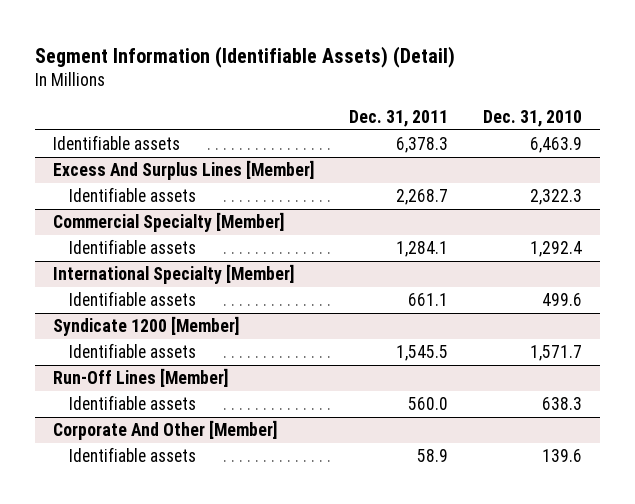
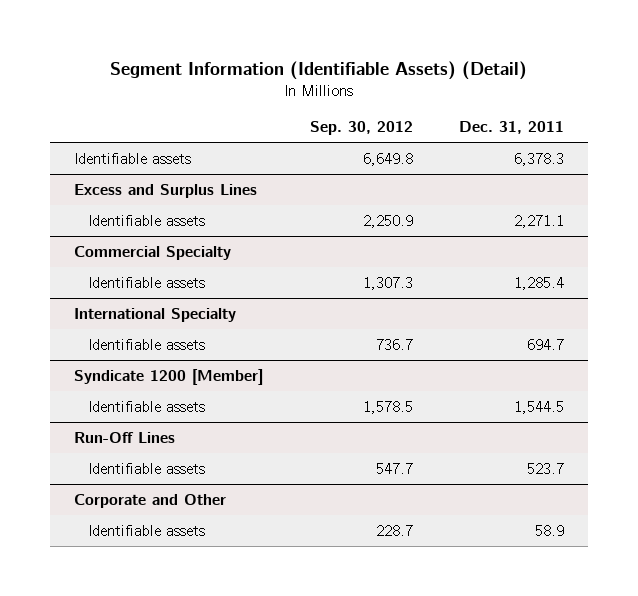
- | Dec. 31, 2011 | Dec. 31, 2010
+ | Sep. 30, 2012 | Dec. 31, 2011
- Excess And Surplus Lines [Member]
- Identifiable assets | 2,268.7 | 2,322.3
- Commercial Specialty [Member]
- Identifiable assets | 1,284.1 | 1,292.4
- International Specialty [Member]
- Identifiable assets | 661.1 | 499.6
+ Excess and Surplus Lines
+ Identifiable assets | 2,250.9 | 2,271.1
+ Commercial Specialty
+ Identifiable assets | 1,307.3 | 1,285.4
+ International Specialty
+ Identifiable assets | 736.7 | 694.7
@ Syndicate 1200 [Member]
- Identifiable assets | 1,545.5 | 1,571.7
- Run-Off Lines [Member]
- Identifiable assets | 560.0 | 638.3
- Corporate And Other [Member]
@ Syndicate 1200 [Member]
+ Identifiable assets | 1,578.5 | 1,544.5
+ Run-Off Lines
+ Identifiable assets | 547.7 | 523.7
+ Corporate and Other

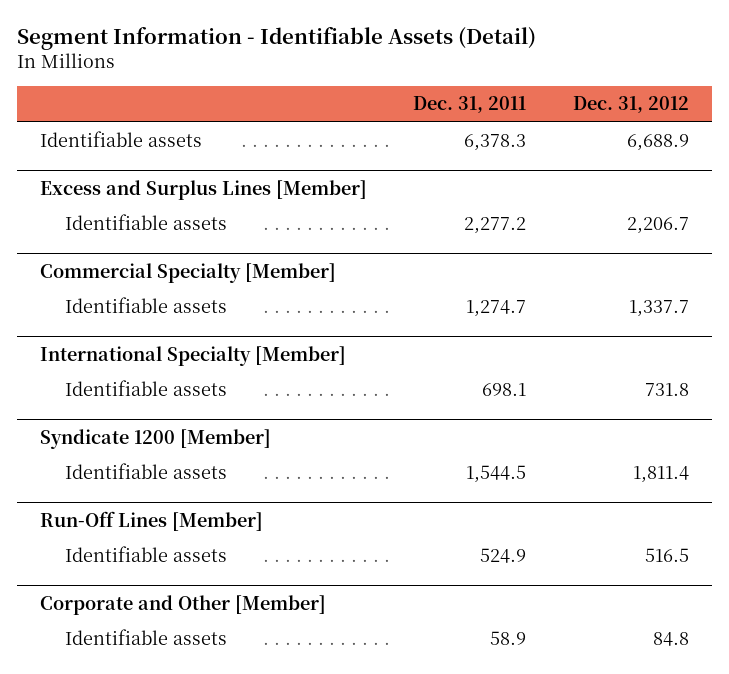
- Segment Information (Identifiable Assets) (Detail)
+ Segment Information - Identifiable Assets (Detail)
- | Sep. 30, 2012 | Dec. 31, 2011
+ | Dec. 31, 2011 | Dec. 31, 2012
- Excess and Surplus Lines
- Identifiable assets | 2,250.9 | 2,271.1
- Commercial Specialty
- Identifiable assets | 1,307.3 | 1,285.4
- International Specialty
- Identifiable assets | 736.7 | 694.7
+ Excess and Surplus Lines [Member]
+ Identifiable assets | 2,277.2 | 2,206.7
+ Commercial Specialty [Member]
+ Identifiable assets | 1,274.7 | 1,337.7
+ International Specialty [Member]
+ Identifiable assets | 698.1 | 731.8
- Run-Off Lines
- Identifiable assets | 547.7 | 523.7
- Corporate and Other
+ Run-Off Lines [Member]
+ Identifiable assets | 524.9 | 516.5
+ Corporate and Other [Member]

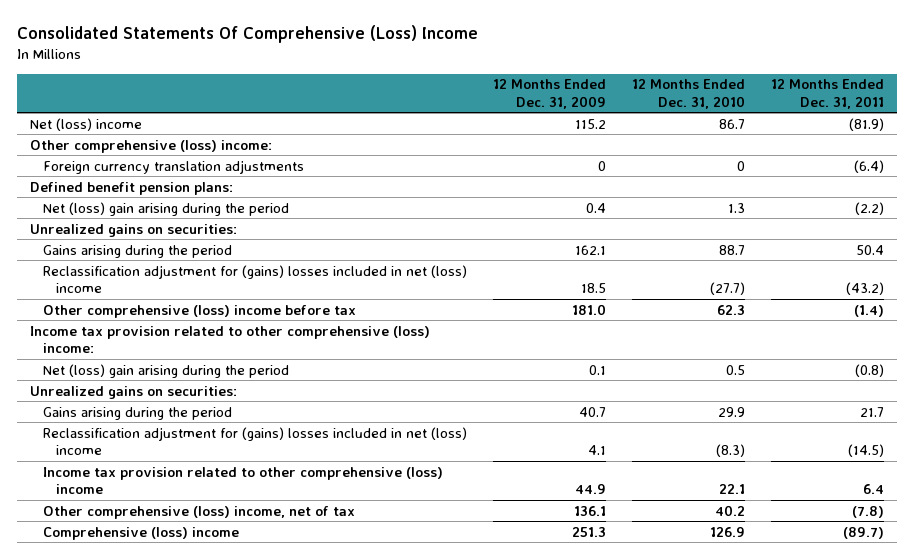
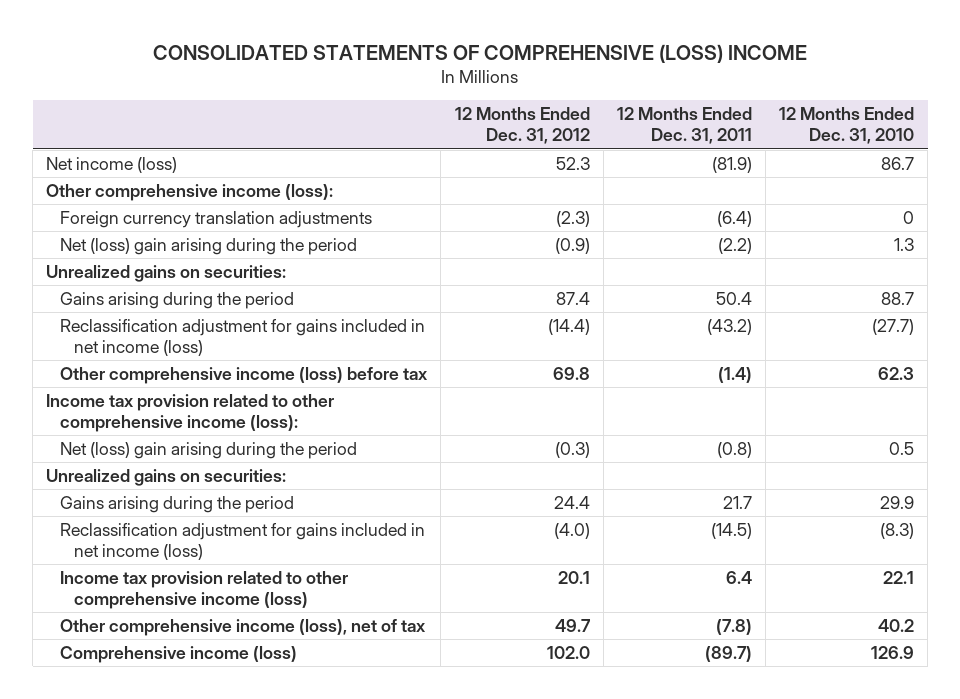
- Consolidated Statements Of Comprehensive (Loss) Income
+ CONSOLIDATED STATEMENTS OF COMPREHENSIVE (LOSS) INCOME
- | 12 Months Ended Dec. 31, 2009 | 12 Months Ended Dec. 31, 2010 | 12 Months Ended Dec. 31, 2011
+ | 12 Months Ended Dec. 31, 2012 | 12 Months Ended Dec. 31, 2011 | 12 Months Ended Dec. 31, 2010
- Net (loss) income | 115.2 | 86.7 | (81.9)
- Other comprehensive (loss) income:
+ Net income (loss) | 52.3 | (81.9) | 86.7
+ Other comprehensive income (loss):
- Defined benefit pension plans:
- Reclassification adjustment for (gains) losses included in net (loss) income | 18.5 | (27.7) | (43.2)
- Other comprehensive (loss) income before tax | 181.0 | 62.3 | (1.4)
- Income tax provision related to other comprehensive (loss) income:
+ Reclassification adjustment for gains included in net income (loss) | (14.4) | (43.2) | (27.7)
+ Other comprehensive income (loss) before tax | 69.8 | (1.4) | 62.3
+ Income tax provision related to other comprehensive income (loss):
- Reclassification adjustment for (gains) losses included in net (loss) income | 4.1 | (8.3) | (14.5)
- Income tax provision related to other comprehensive (loss) income | 44.9 | 22.1 | 6.4
- Other comprehensive (loss) income, net of tax | 136.1 | 40.2 | (7.8)
- Comprehensive (loss) income | 251.3 | 126.9 | (89.7)
+ Reclassification adjustment for gains included in net income (loss) | (4.0) | (14.5) | (8.3)
+ Income tax provision related to other comprehensive income (loss) | 20.1 | 6.4 | 22.1
+ Other comprehensive income (loss), net of tax | 49.7 | (7.8) | 40.2
+ Comprehensive income (loss) | 102.0 | (89.7) | 126.9

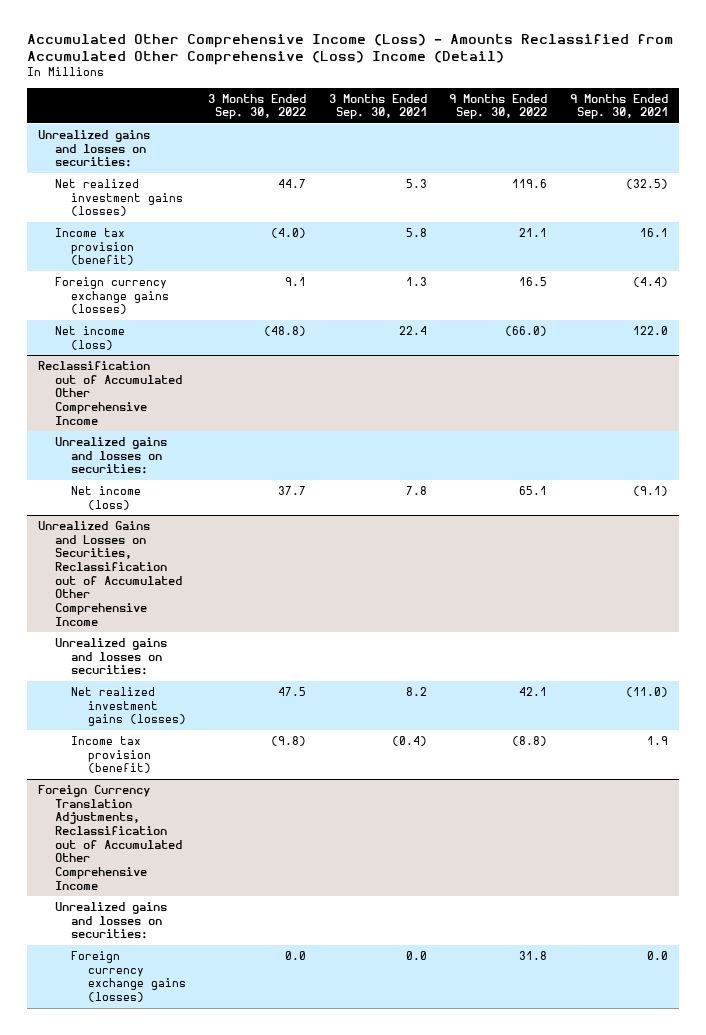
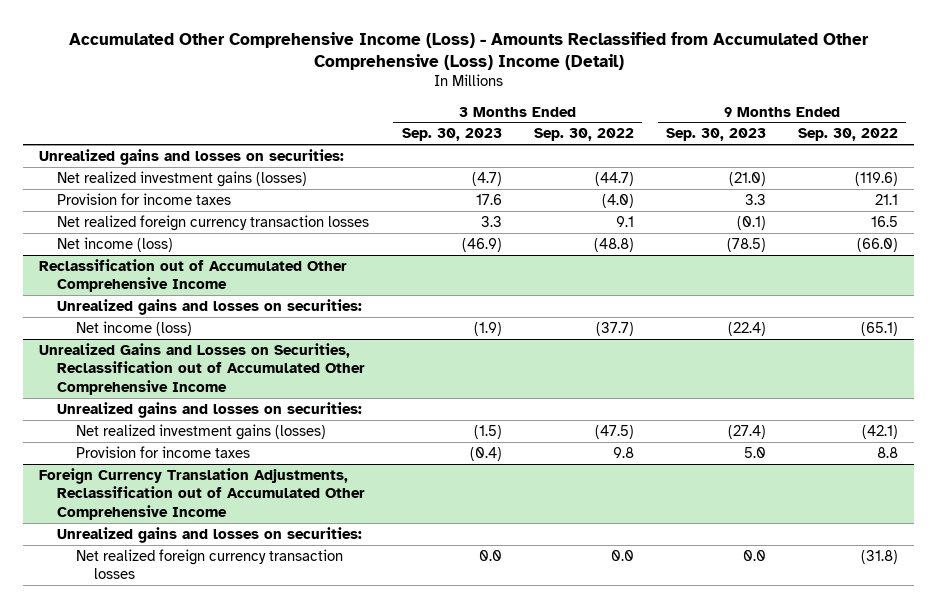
- | 3 Months Ended Sep. 30, 2022 | 3 Months Ended Sep. 30, 2021 | 9 Months Ended Sep. 30, 2022 | 9 Months Ended Sep. 30, 2021
+ | 3 Months Ended Sep. 30, 2023 | 3 Months Ended Sep. 30, 2022 | 9 Months Ended Sep. 30, 2023 | 9 Months Ended Sep. 30, 2022
- Net realized investment gains (losses) | 44.7 | 5.3 | 119.6 | (32.5)
- Income tax provision (benefit) | (4.0) | 5.8 | 21.1 | 16.1
- Foreign currency exchange gains (losses) | 9.1 | 1.3 | 16.5 | (4.4)
+ Net realized investment gains (losses) | (4.7) | (44.7) | (21.0) | (119.6)
+ Provision for income taxes | 17.6 | (4.0) | 3.3 | 21.1
+ Net realized foreign currency transaction losses | 3.3 | 9.1 | (0.1) | 16.5
@ Reclassification out of Accumulated Other Comprehensive Income
- Net income (loss) | 37.7 | 7.8 | 65.1 | (9.1)
+ Net income (loss) | (1.9) | (37.7) | (22.4) | (65.1)
@ Unrealized Gains and Losses on Securities, Reclassification out of Accumulated Other Comprehensive Income
- Net realized investment gains (losses) | 47.5 | 8.2 | 42.1 | (11.0)
- Income tax provision (benefit) | (9.8) | (0.4) | (8.8) | 1.9
+ Net realized investment gains (losses) | (1.5) | (47.5) | (27.4) | (42.1)
+ Provision for income taxes | (0.4) | 9.8 | 5.0 | 8.8
@ Foreign Currency Translation Adjustments, Reclassification out of Accumulated Other Comprehensive Income
- Foreign currency exchange gains (losses) | 0.0 | 0.0 | 31.8 | 0.0
+ Net realized foreign currency transaction losses | 0.0 | 0.0 | 0.0 | (31.8)

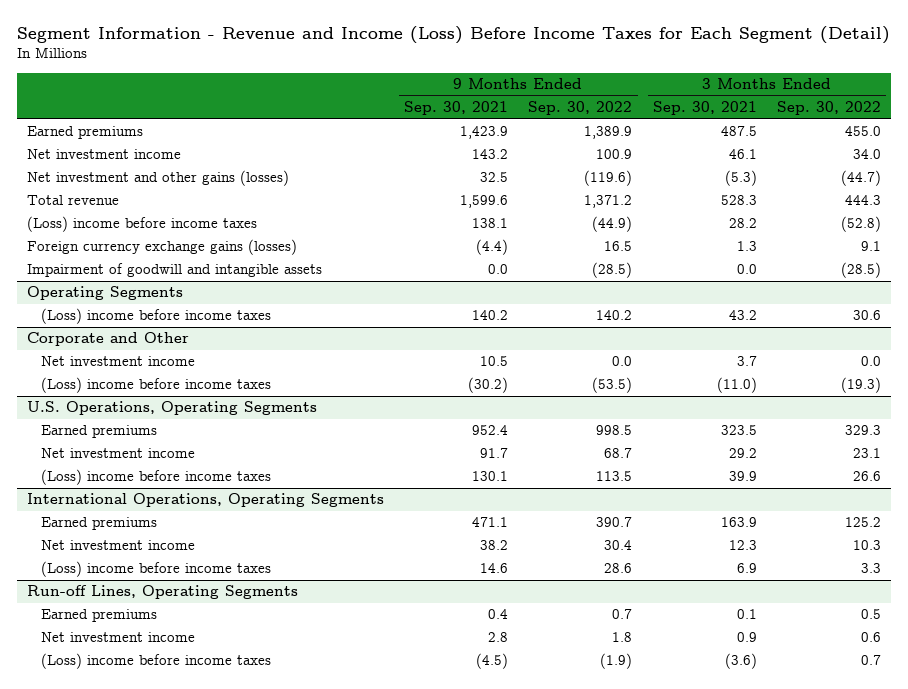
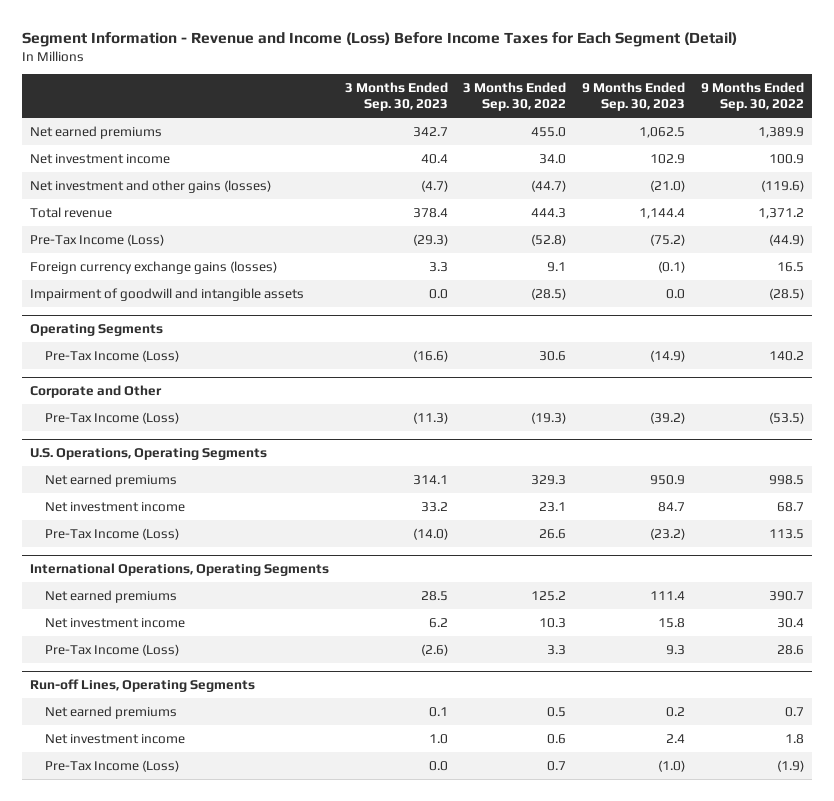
- | 9 Months Ended Sep. 30, 2021 | 9 Months Ended Sep. 30, 2022 | 3 Months Ended Sep. 30, 2021 | 3 Months Ended Sep. 30, 2022
+ | 3 Months Ended Sep. 30, 2023 | 3 Months Ended Sep. 30, 2022 | 9 Months Ended Sep. 30, 2023 | 9 Months Ended Sep. 30, 2022
- Earned premiums | 1,423.9 | 1,389.9 | 487.5 | 455.0
+ Net earned premiums | 342.7 | 455.0 | 1,062.5 | 1,389.9
- (Loss) income before income taxes | 138.1 | (44.9) | 28.2 | (52.8)
+ Pre-Tax Income (Loss) | (29.3) | (52.8) | (75.2) | (44.9)
@ Operating Segments
- (Loss) income before income taxes | 140.2 | 140.2 | 43.2 | 30.6
+ Pre-Tax Income (Loss) | (16.6) | 30.6 | (14.9) | 140.2
@ Corporate and Other
- Net investment income | 10.5 | 0.0 | 3.7 | 0.0
- (Loss) income before income taxes | (30.2) | (53.5) | (11.0) | (19.3)
+ Pre-Tax Income (Loss) | (11.3) | (19.3) | (39.2) | (53.5)
@ U.S. Operations, Operating Segments
- Earned premiums | 952.4 | 998.5 | 323.5 | 329.3
+ Net earned premiums | 314.1 | 329.3 | 950.9 | 998.5
- (Loss) income before income taxes | 130.1 | 113.5 | 39.9 | 26.6
+ Pre-Tax Income (Loss) | (14.0) | 26.6 | (23.2) | 113.5
@ International Operations, Operating Segments
- Earned premiums | 471.1 | 390.7 | 163.9 | 125.2
+ Net earned premiums | 28.5 | 125.2 | 111.4 | 390.7
- (Loss) income before income taxes | 14.6 | 28.6 | 6.9 | 3.3
+ Pre-Tax Income (Loss) | (2.6) | 3.3 | 9.3 | 28.6
@ Run-off Lines, Operating Segments
- Earned premiums | 0.4 | 0.7 | 0.1 | 0.5
+ Net earned premiums | 0.1 | 0.5 | 0.2 | 0.7
- (Loss) income before income taxes | (4.5) | (1.9) | (3.6) | 0.7
+ Pre-Tax Income (Loss) | 0.0 | 0.7 | (1.0) | (1.9)

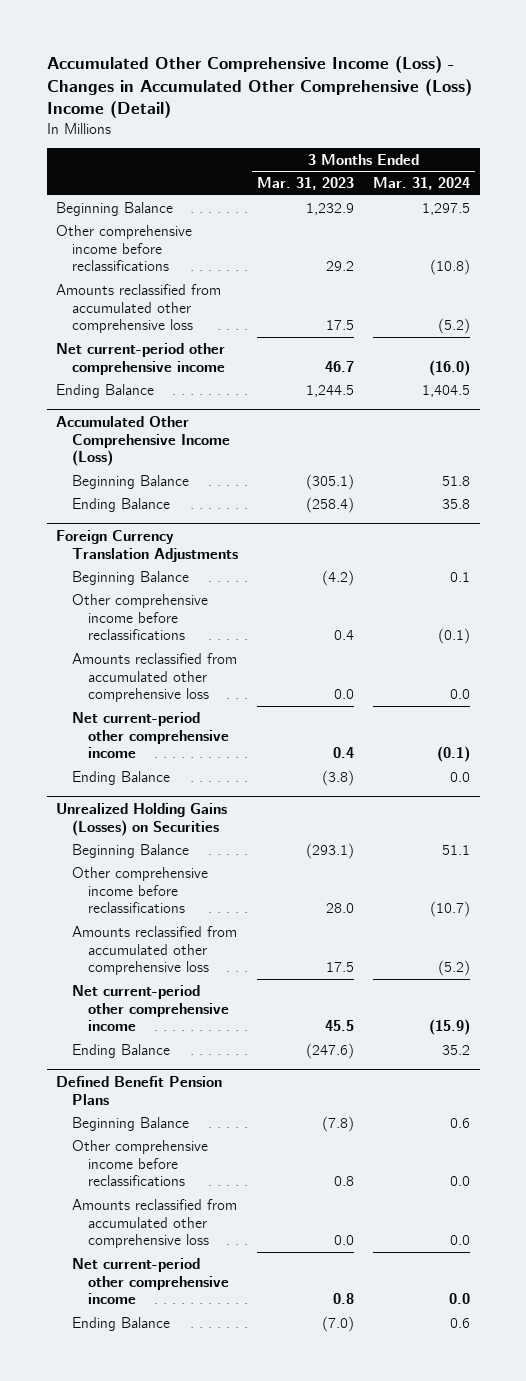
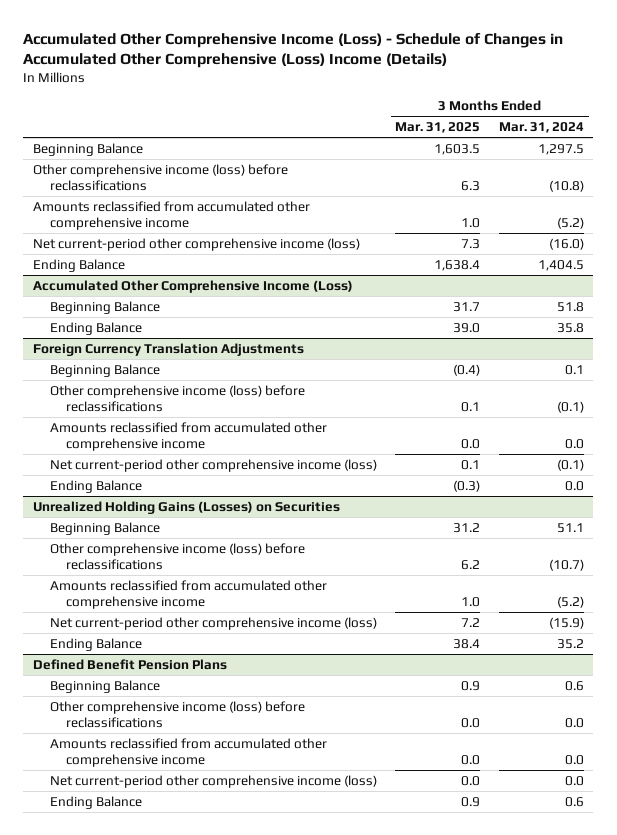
- Accumulated Other Comprehensive Income (Loss) - Changes in Accumulated Other Comprehensive (Loss) Income (Detail)
+ Accumulated Other Comprehensive Income (Loss) - Schedule of Changes in Accumulated Other Comprehensive (Loss) Income (Details)
- | 3 Months Ended Mar. 31, 2023 | 3 Months Ended Mar. 31, 2024
+ | 3 Months Ended Mar. 31, 2025 | 3 Months Ended Mar. 31, 2024
- Other comprehensive income before reclassifications | 29.2 | (10.8)
- Amounts reclassified from accumulated other comprehensive loss | 17.5 | (5.2)
- Net current-period other comprehensive income | 46.7 | (16.0)
+ Other comprehensive income (loss) before reclassifications | 6.3 | (10.8)
+ Amounts reclassified from accumulated other comprehensive income | 1.0 | (5.2)
+ Net current-period other comprehensive income (loss) | 7.3 | (16.0)
@ Foreign Currency Translation Adjustments
- Other comprehensive income before reclassifications | 0.4 | (0.1)
- Amounts reclassified from accumulated other comprehensive loss | 0.0 | 0.0
- Net current-period other comprehensive income | 0.4 | (0.1)
+ Other comprehensive income (loss) before reclassifications | 0.1 | (0.1)
+ Amounts reclassified from accumulated other comprehensive income | 0.0 | 0.0
+ Net current-period other comprehensive income (loss) | 0.1 | (0.1)
@ Unrealized Holding Gains (Losses) on Securities
- Other comprehensive income before reclassifications | 28.0 | (10.7)
- Amounts reclassified from accumulated other comprehensive loss | 17.5 | (5.2)
- Net current-period other comprehensive income | 45.5 | (15.9)
+ Other comprehensive income (loss) before reclassifications | 6.2 | (10.7)
+ Amounts reclassified from accumulated other comprehensive income | 1.0 | (5.2)
+ Net current-period other comprehensive income (loss) | 7.2 | (15.9)
@ Defined Benefit Pension Plans
- Other comprehensive income before reclassifications | 0.8 | 0.0
- Amounts reclassified from accumulated other comprehensive loss | 0.0 | 0.0
- Net current-period other comprehensive income | 0.8 | 0.0
+ Other comprehensive income (loss) before reclassifications | 0.0 | 0.0
+ Amounts reclassified from accumulated other comprehensive income | 0.0 | 0.0
+ Net current-period other comprehensive income (loss) | 0.0 | 0.0

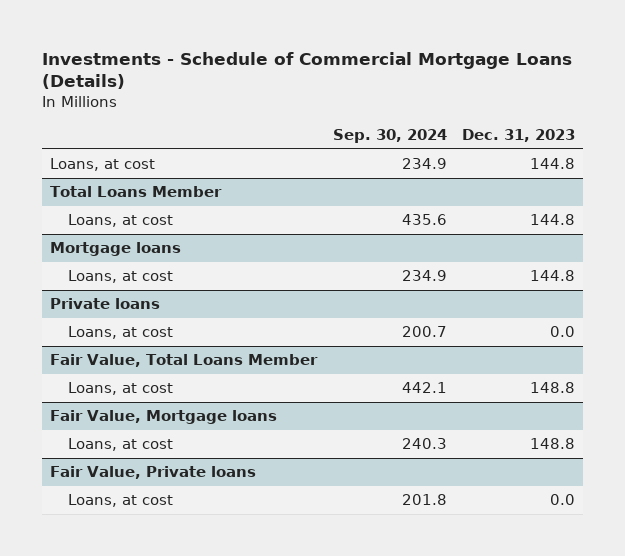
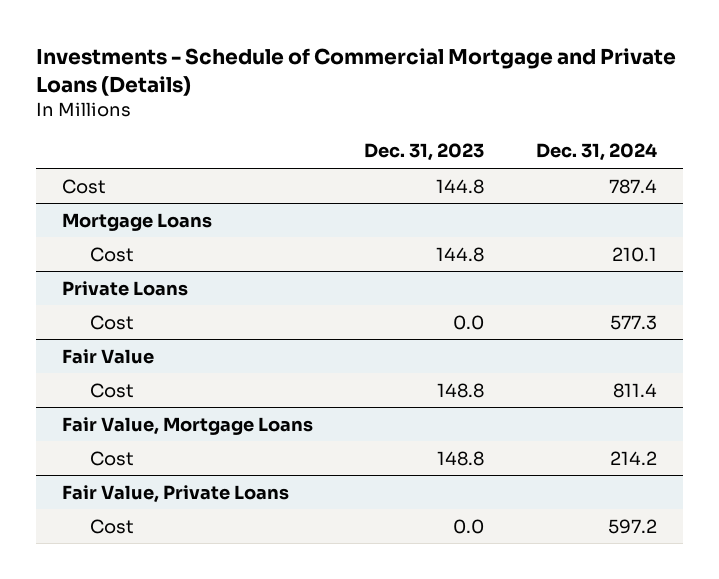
- Investments - Schedule of Commercial Mortgage Loans (Details)
+ Investments - Schedule of Commercial Mortgage and Private Loans (Details)
- | Sep. 30, 2024 | Dec. 31, 2023
+ | Dec. 31, 2023 | Dec. 31, 2024
- Loans, at cost | 234.9 | 144.8
- Total Loans Member
- Loans, at cost | 435.6 | 144.8
- Mortgage loans
- Loans, at cost | 234.9 | 144.8
- Private loans
- Loans, at cost | 200.7 | 0.0
- Fair Value, Total Loans Member
- Loans, at cost | 442.1 | 148.8
- Fair Value, Mortgage loans
- Loans, at cost | 240.3 | 148.8
- Fair Value, Private loans
- Loans, at cost | 201.8 | 0.0
+ Cost | 144.8 | 787.4
+ Mortgage Loans
+ Cost | 144.8 | 210.1
+ Private Loans
+ Cost | 0.0 | 577.3
+ Fair Value
+ Cost | 148.8 | 811.4
+ Fair Value, Mortgage Loans
+ Cost | 148.8 | 214.2
+ Fair Value, Private Loans
+ Cost | 0.0 | 597.2

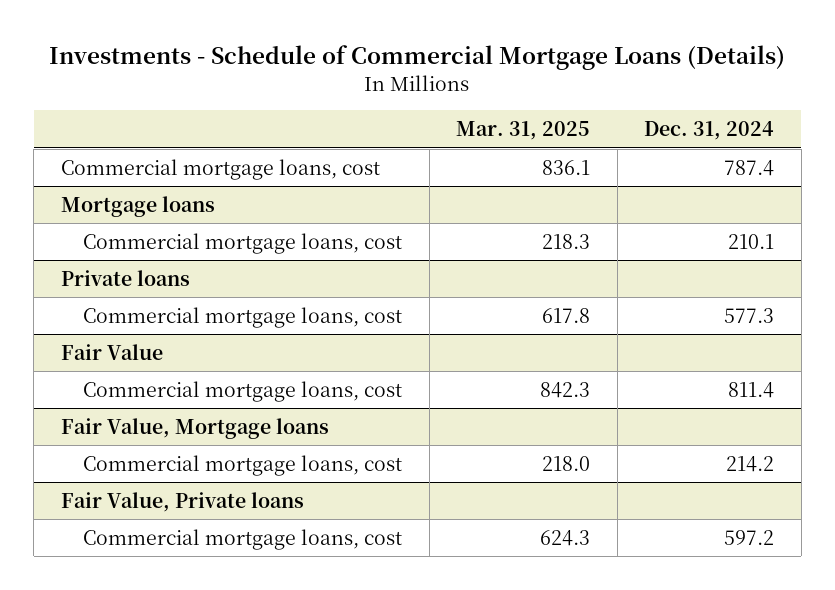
- Investments - Schedule of Commercial Mortgage and Private Loans (Details)
+ Investments - Schedule of Commercial Mortgage Loans (Details)
- | Dec. 31, 2023 | Dec. 31, 2024
+ | Mar. 31, 2025 | Dec. 31, 2024
- Cost | 144.8 | 787.4
- Mortgage Loans
- Cost | 144.8 | 210.1
- Private Loans
- Cost | 0.0 | 577.3
+ Commercial mortgage loans, cost | 836.1 | 787.4
+ Mortgage loans
+ Commercial mortgage loans, cost | 218.3 | 210.1
+ Private loans
+ Commercial mortgage loans, cost | 617.8 | 577.3
@ Fair Value
- Cost | 148.8 | 811.4
- Fair Value, Mortgage Loans
- Cost | 148.8 | 214.2
- Fair Value, Private Loans
- Cost | 0.0 | 597.2
@ Fair Value
+ Commercial mortgage loans, cost | 842.3 | 811.4
+ Fair Value, Mortgage loans
+ Commercial mortgage loans, cost | 218.0 | 214.2
+ Fair Value, Private loans
+ Commercial mortgage loans, cost | 624.3 | 597.2

